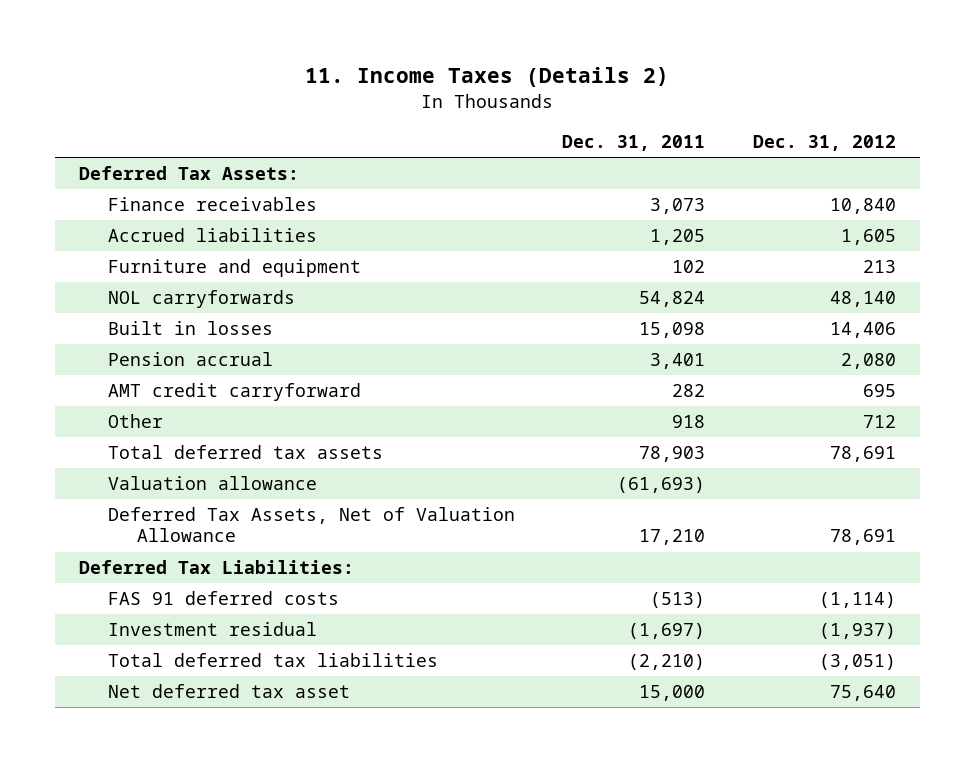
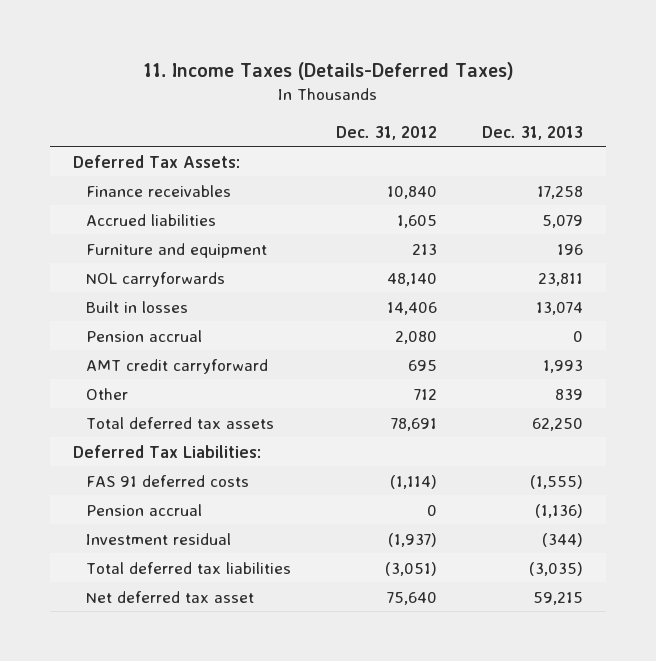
- 11. Income Taxes (Details 2)
+ 11. Income Taxes (Details-Deferred Taxes)
- | Dec. 31, 2011 | Dec. 31, 2012
+ | Dec. 31, 2012 | Dec. 31, 2013
- Valuation allowance | (61,693) |
- Deferred Tax Assets, Net of Valuation Allowance | 17,210 | 78,691
+ Pension accrual | 0 | (1,136)

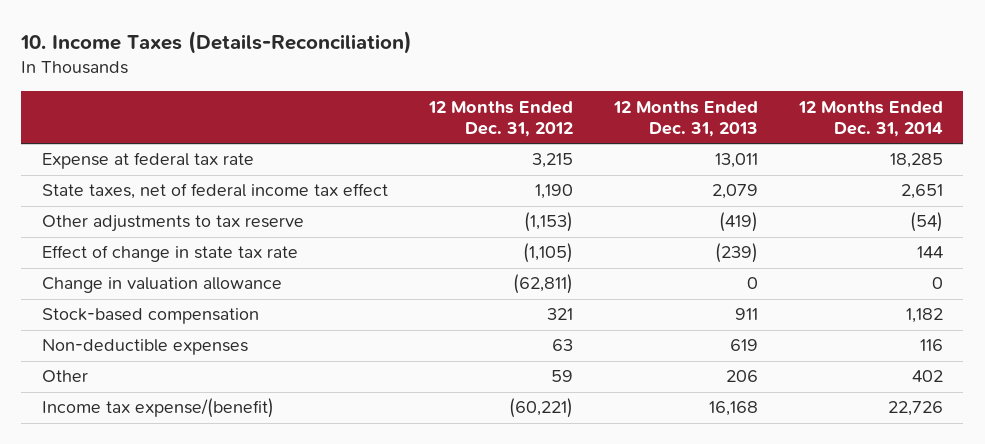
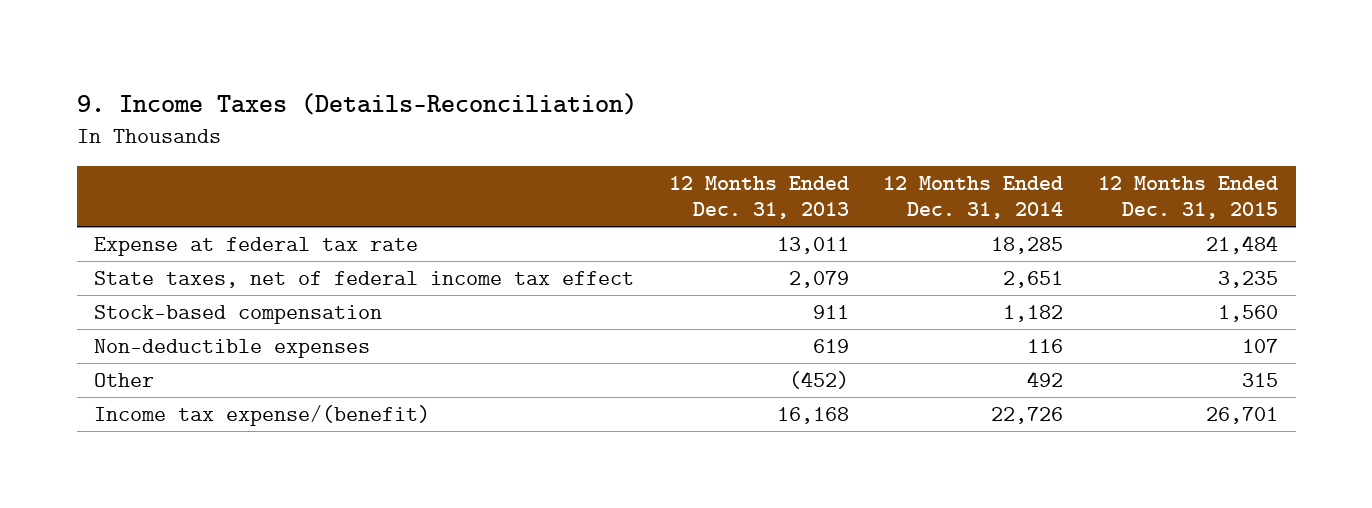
- 10. Income Taxes (Details-Reconciliation)
+ 9. Income Taxes (Details-Reconciliation)
- | 12 Months Ended Dec. 31, 2012 | 12 Months Ended Dec. 31, 2013 | 12 Months Ended Dec. 31, 2014
+ | 12 Months Ended Dec. 31, 2013 | 12 Months Ended Dec. 31, 2014 | 12 Months Ended Dec. 31, 2015
- Other adjustments to tax reserve | (1,153) | (419) | (54)
- Effect of change in state tax rate | (1,105) | (239) | 144
- Change in valuation allowance | (62,811) | 0 | 0
- Other | 59 | 206 | 402
+ Other | (452) | 492 | 315

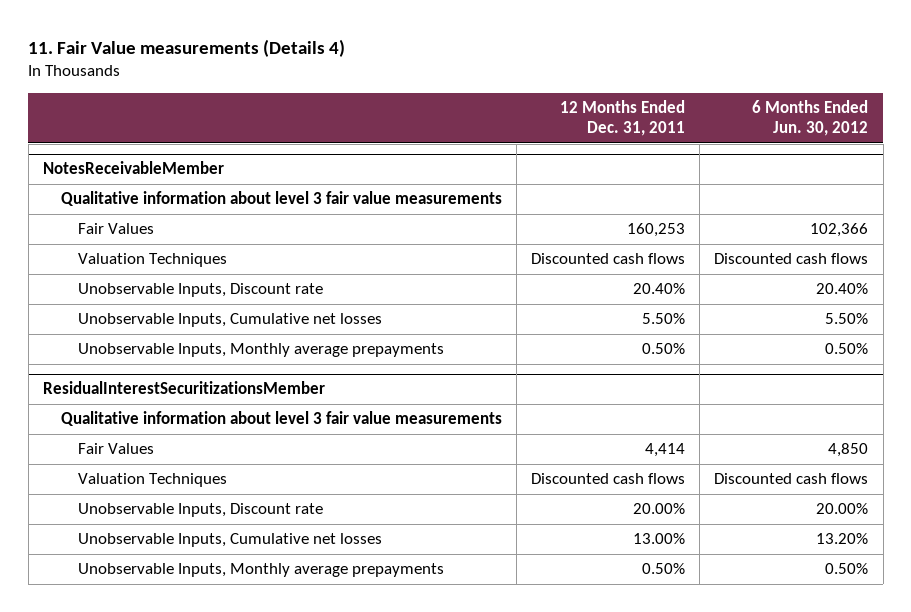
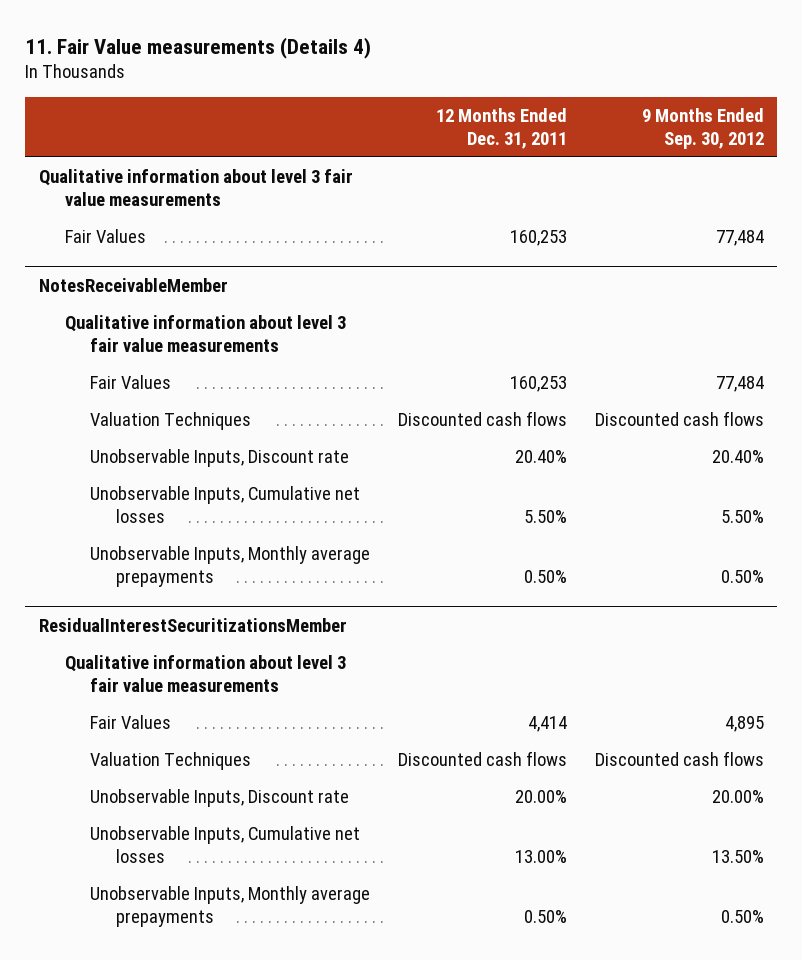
- | 12 Months Ended Dec. 31, 2011 | 6 Months Ended Jun. 30, 2012
+ | 12 Months Ended Dec. 31, 2011 | 9 Months Ended Sep. 30, 2012
+ Qualitative information about level 3 fair value measurements
+ Fair Values | 160,253 | 77,484

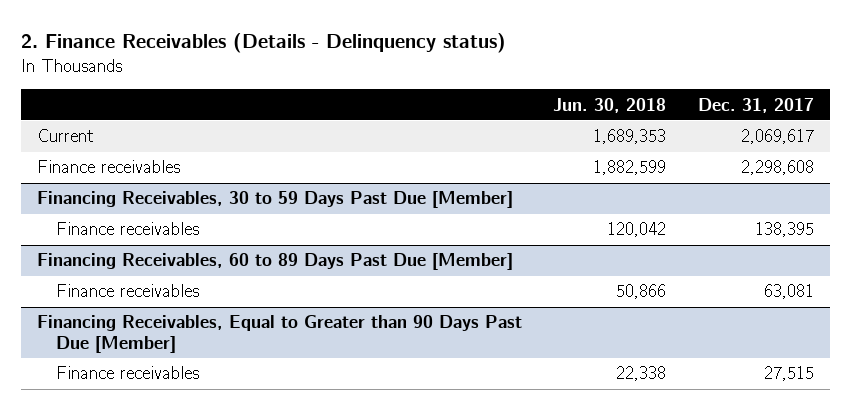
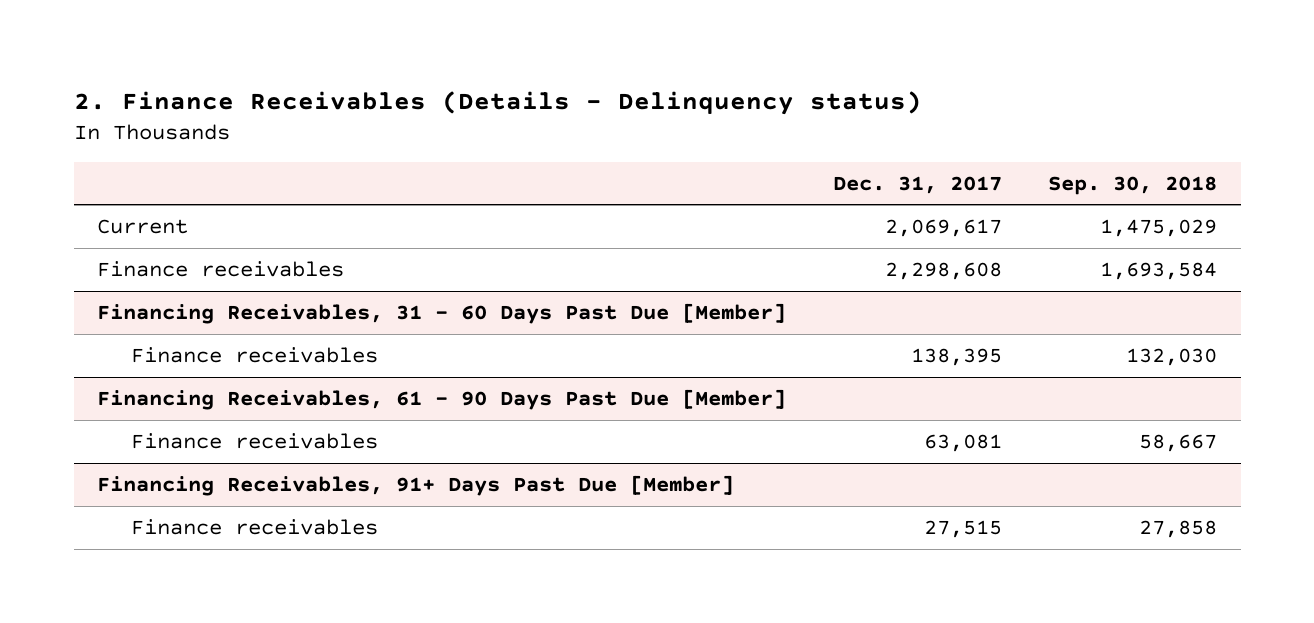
- | Jun. 30, 2018 | Dec. 31, 2017
+ | Dec. 31, 2017 | Sep. 30, 2018
- Financing Receivables, 30 to 59 Days Past Due [Member]
+ Financing Receivables, 31 - 60 Days Past Due [Member]
- Financing Receivables, 60 to 89 Days Past Due [Member]
+ Financing Receivables, 61 - 90 Days Past Due [Member]
- Financing Receivables, Equal to Greater than 90 Days Past Due [Member]
+ Financing Receivables, 91+ Days Past Due [Member]

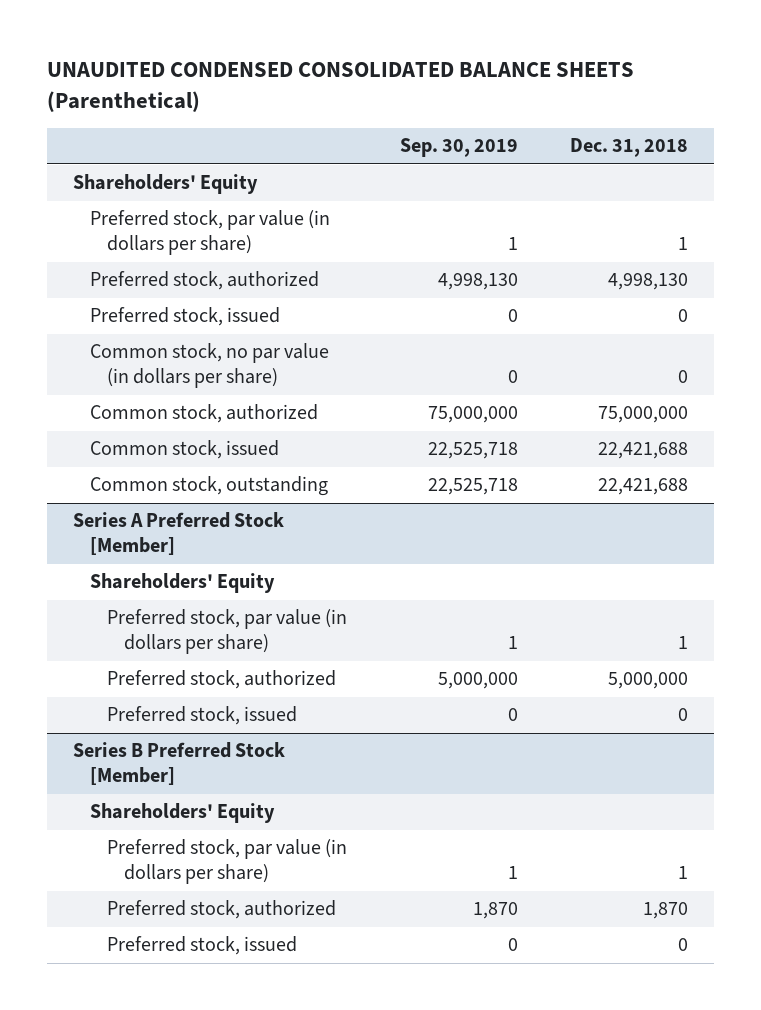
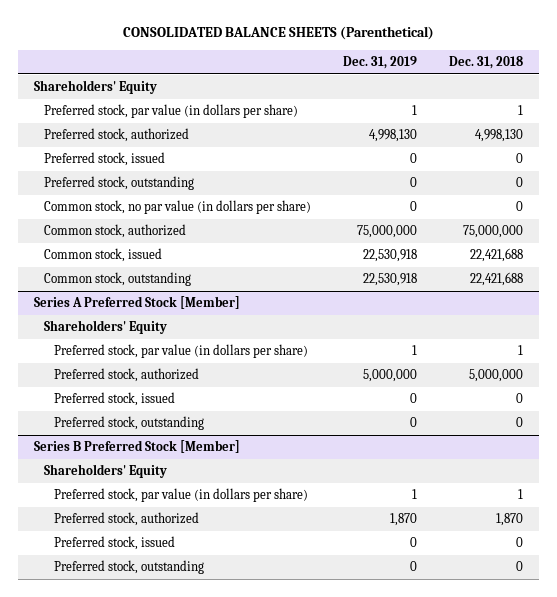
- UNAUDITED CONDENSED CONSOLIDATED BALANCE SHEETS (Parenthetical)
+ CONSOLIDATED BALANCE SHEETS (Parenthetical)
- | Sep. 30, 2019 | Dec. 31, 2018
+ | Dec. 31, 2019 | Dec. 31, 2018
+ Preferred stock, outstanding | 0 | 0
@ Series A Preferred Stock [Member]
+ Preferred stock, outstanding | 0 | 0
@ Series B Preferred Stock [Member]
+ Preferred stock, outstanding | 0 | 0

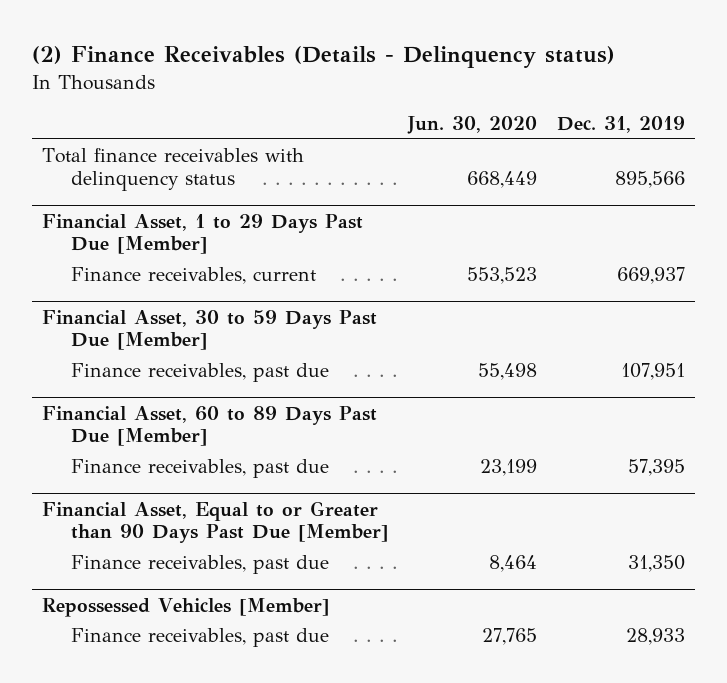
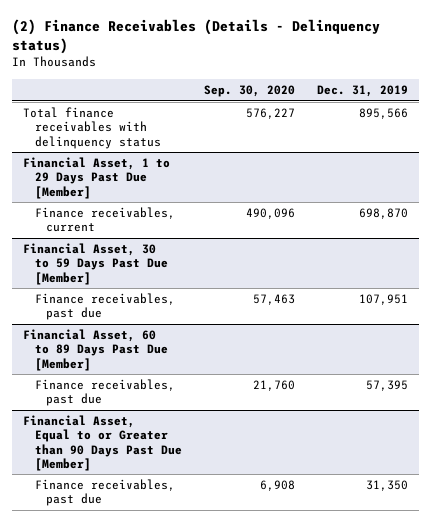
- | Jun. 30, 2020 | Dec. 31, 2019
+ | Sep. 30, 2020 | Dec. 31, 2019
@ Financial Asset, 1 to 29 Days Past Due [Member]
- Finance receivables, current | 553,523 | 669,937
+ Finance receivables, current | 490,096 | 698,870
- Repossessed Vehicles [Member]
- Finance receivables, past due | 27,765 | 28,933

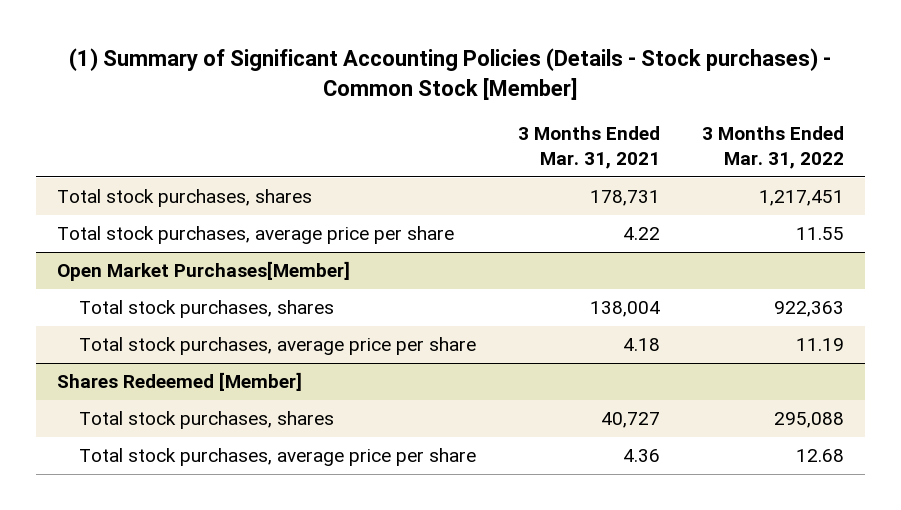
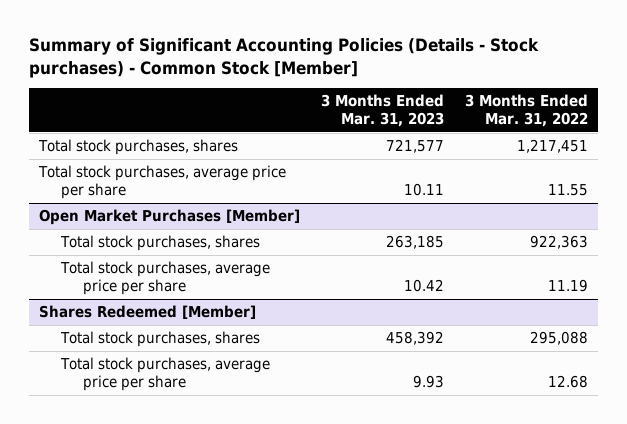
- (1) Summary of Significant Accounting Policies (Details - Stock purchases) - Common Stock [Member]
+ Summary of Significant Accounting Policies (Details - Stock purchases) - Common Stock [Member]
- | 3 Months Ended Mar. 31, 2021 | 3 Months Ended Mar. 31, 2022
+ | 3 Months Ended Mar. 31, 2023 | 3 Months Ended Mar. 31, 2022
- Open Market Purchases[Member]
+ Open Market Purchases [Member]

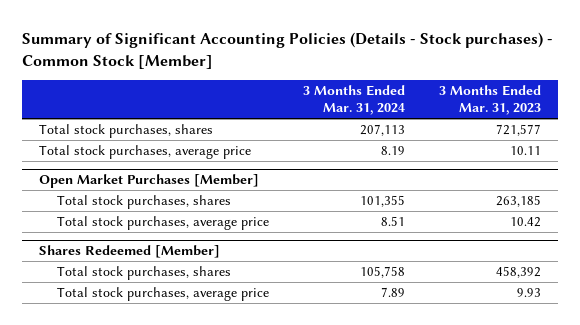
- | 3 Months Ended Mar. 31, 2023 | 3 Months Ended Mar. 31, 2022
+ | 3 Months Ended Mar. 31, 2024 | 3 Months Ended Mar. 31, 2023
- Total stock purchases, average price per share | 10.11 | 11.55
+ Total stock purchases, average price | 8.19 | 10.11
@ Open Market Purchases [Member]
- Total stock purchases, average price per share | 10.42 | 11.19
+ Total stock purchases, average price | 8.51 | 10.42
@ Shares Redeemed [Member]
- Total stock purchases, average price per share | 9.93 | 12.68
+ Total stock purchases, average price | 7.89 | 9.93

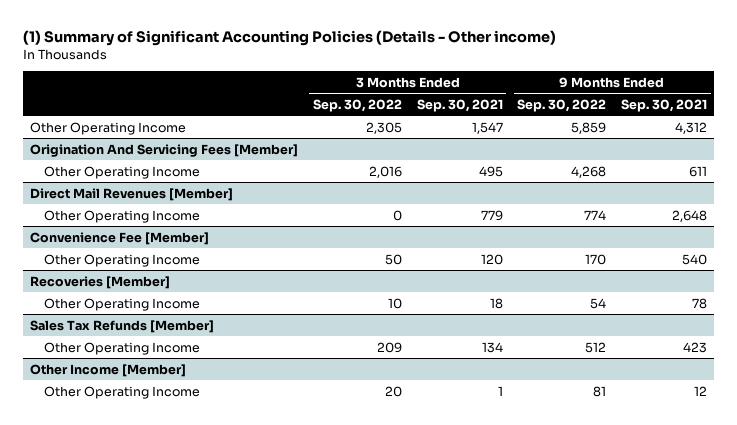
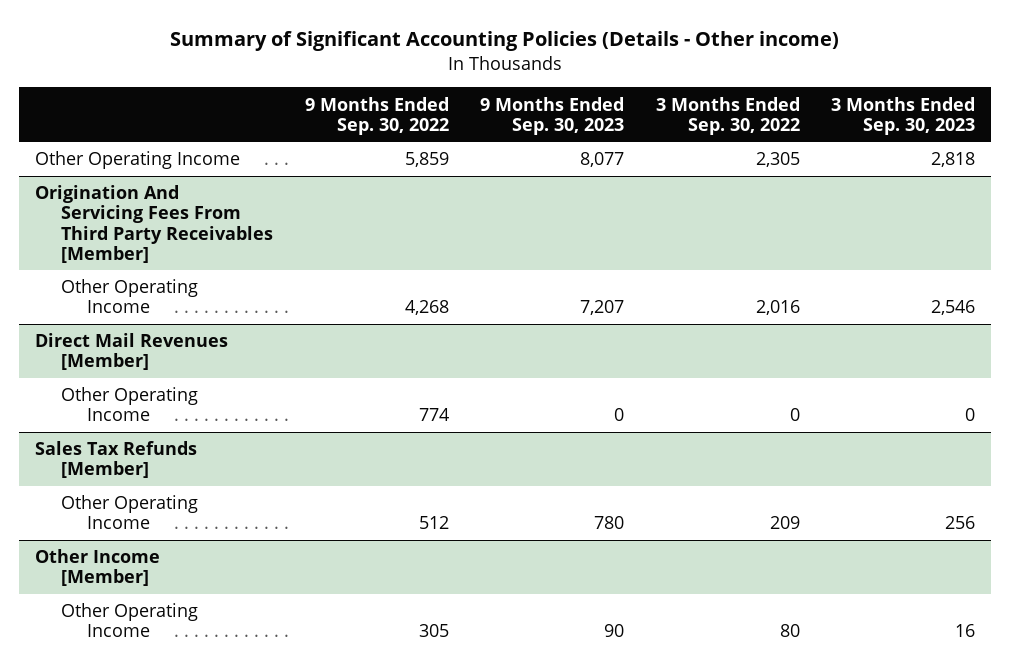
- (1) Summary of Significant Accounting Policies (Details - Other income)
+ Summary of Significant Accounting Policies (Details - Other income)
- | 3 Months Ended Sep. 30, 2022 | 3 Months Ended Sep. 30, 2021 | 9 Months Ended Sep. 30, 2022 | 9 Months Ended Sep. 30, 2021
+ | 9 Months Ended Sep. 30, 2022 | 9 Months Ended Sep. 30, 2023 | 3 Months Ended Sep. 30, 2022 | 3 Months Ended Sep. 30, 2023
- Origination And Servicing Fees [Member]
+ Origination And Servicing Fees From Third Party Receivables [Member]
- Convenience Fee [Member]
- Other Operating Income | 50 | 120 | 170 | 540
- Recoveries [Member]
- Other Operating Income | 10 | 18 | 54 | 78
@ Other Income [Member]
- Other Operating Income | 20 | 1 | 81 | 12
+ Other Operating Income | 305 | 90 | 80 | 16

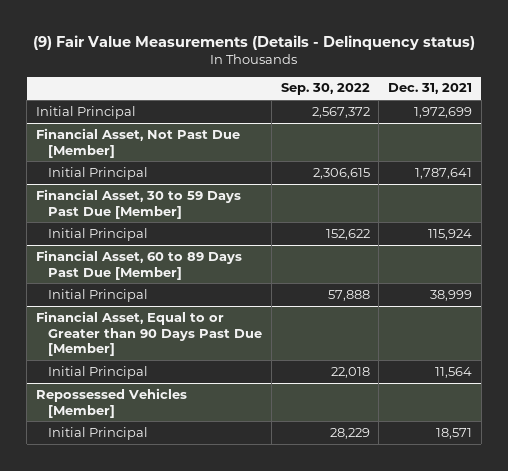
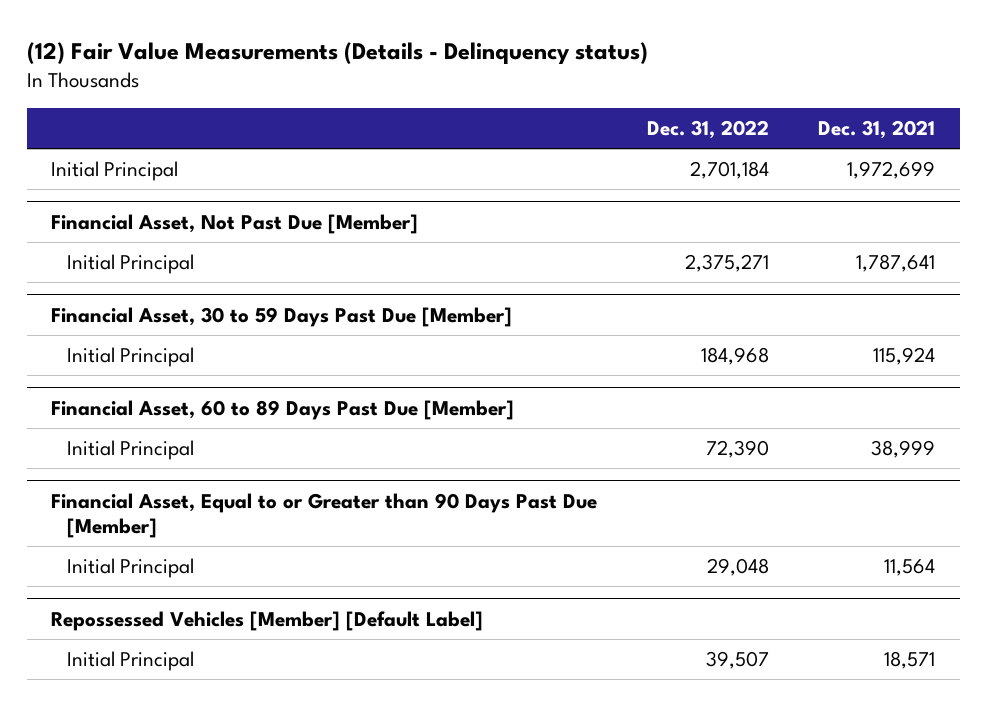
- (9) Fair Value Measurements (Details - Delinquency status)
+ (12) Fair Value Measurements (Details - Delinquency status)
- | Sep. 30, 2022 | Dec. 31, 2021
+ | Dec. 31, 2022 | Dec. 31, 2021
- Repossessed Vehicles [Member]
+ Repossessed Vehicles [Member] [Default Label]

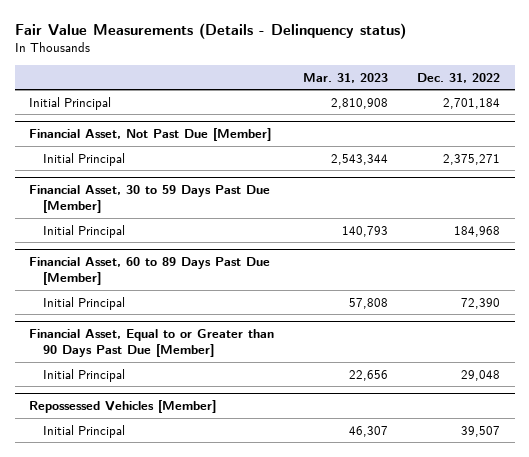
- (12) Fair Value Measurements (Details - Delinquency status)
+ Fair Value Measurements (Details - Delinquency status)
- | Dec. 31, 2022 | Dec. 31, 2021
+ | Mar. 31, 2023 | Dec. 31, 2022
- Repossessed Vehicles [Member] [Default Label]
+ Repossessed Vehicles [Member]

